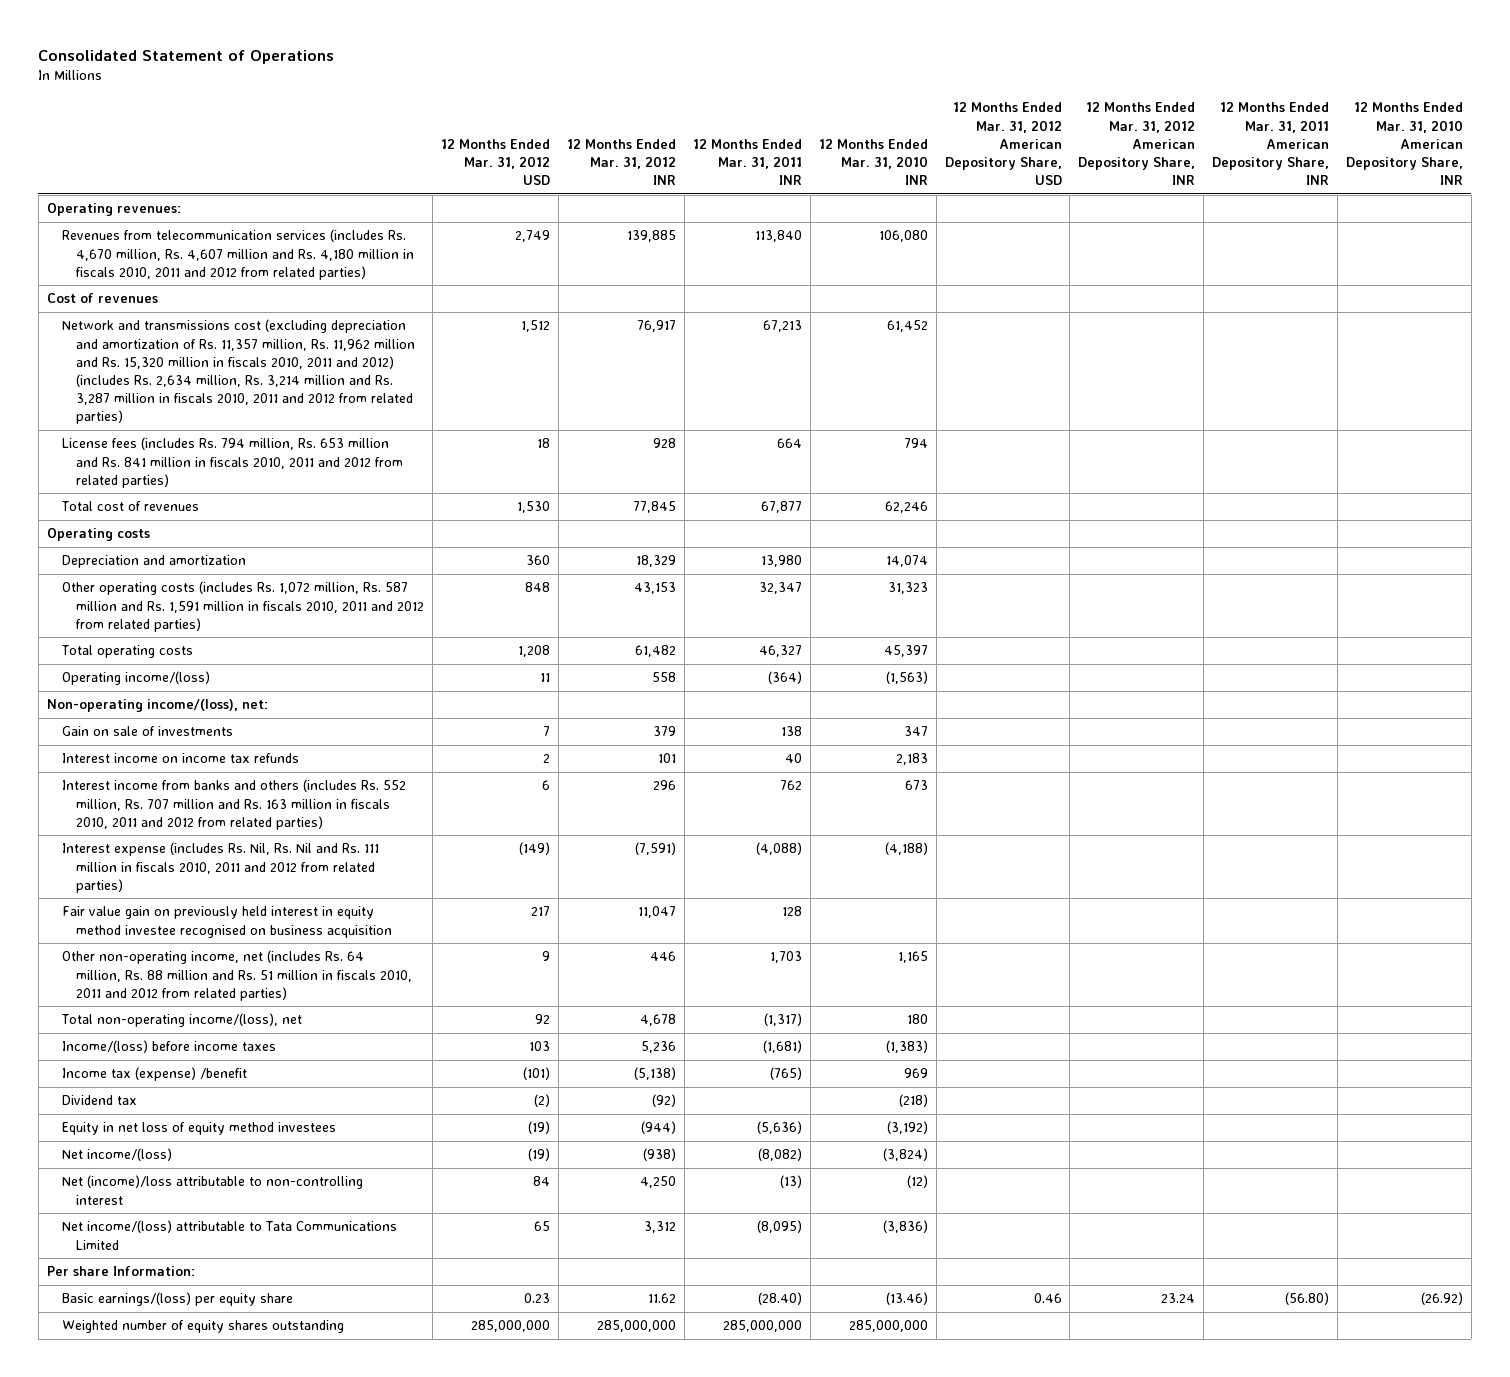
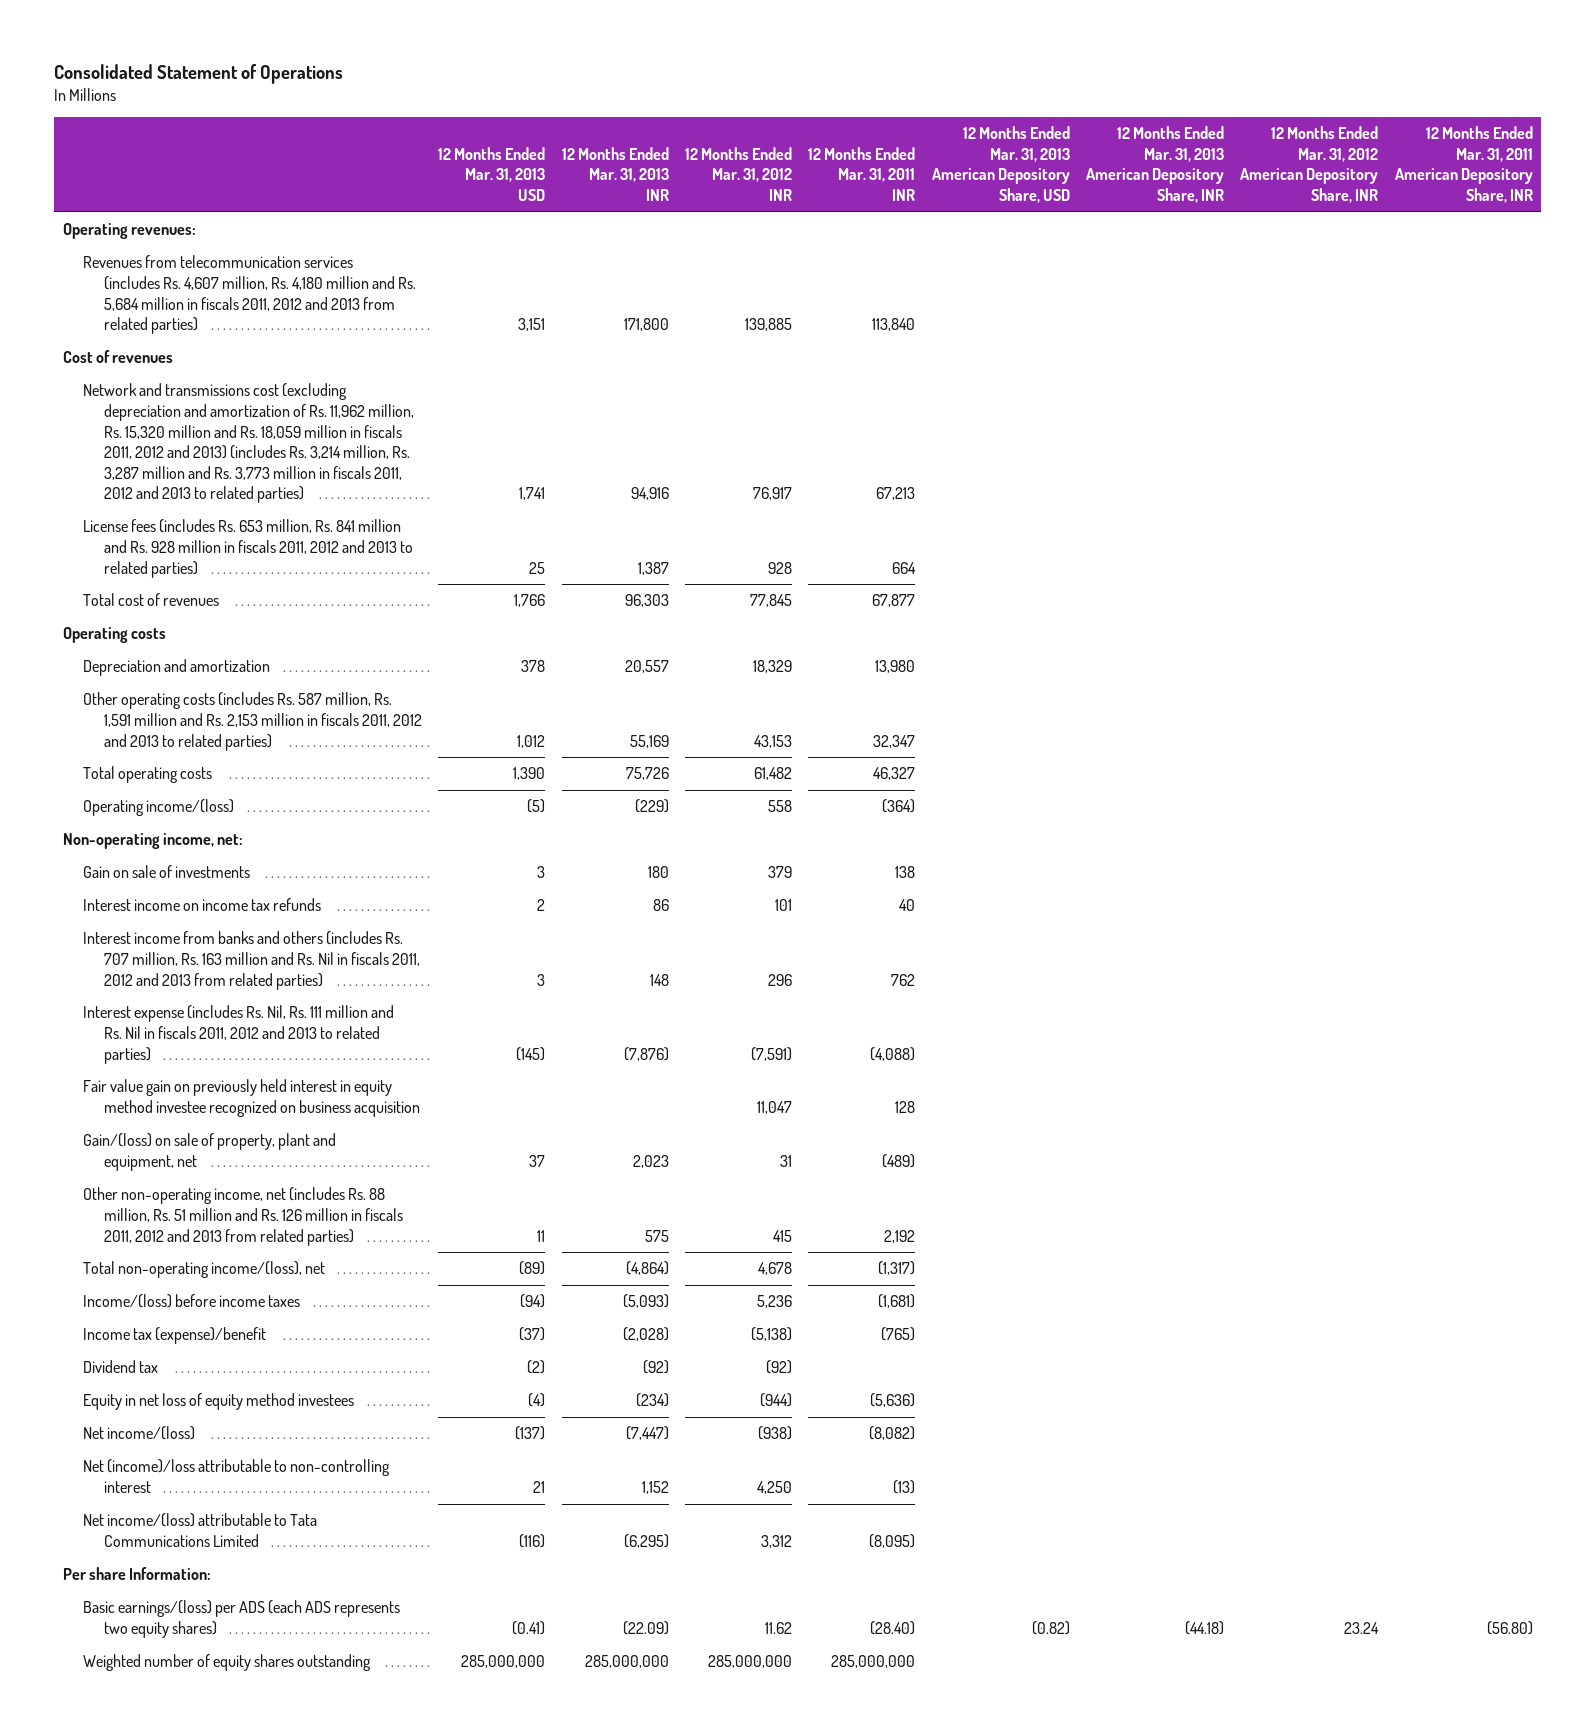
- | 12 Months Ended Mar. 31, 2012 USD | 12 Months Ended Mar. 31, 2012 INR | 12 Months Ended Mar. 31, 2011 INR | 12 Months Ended Mar. 31, 2010 INR | 12 Months Ended Mar. 31, 2012 American Depository Share, USD | 12 Months Ended Mar. 31, 2012 American Depository Share, INR | 12 Months Ended Mar. 31, 2011 American Depository Share, INR | 12 Months Ended Mar. 31, 2010 American Depository Share, INR
+ | 12 Months Ended Mar. 31, 2013 USD | 12 Months Ended Mar. 31, 2013 INR | 12 Months Ended Mar. 31, 2012 INR | 12 Months Ended Mar. 31, 2011 INR | 12 Months Ended Mar. 31, 2013 American Depository Share, USD | 12 Months Ended Mar. 31, 2013 American Depository Share, INR | 12 Months Ended Mar. 31, 2012 American Depository Share, INR | 12 Months Ended Mar. 31, 2011 American Depository Share, INR
- Revenues from telecommunication services (includes Rs. 4,670 million, Rs. 4,607 million and Rs. 4,180 million in fiscals 2010, 2011 and 2012 from related parties) | 2,749 | 139,885 | 113,840 | 106,080 | | | |
+ Revenues from telecommunication services (includes Rs. 4,607 million, Rs. 4,180 million and Rs. 5,684 million in fiscals 2011, 2012 and 2013 from related parties) | 3,151 | 171,800 | 139,885 | 113,840 | | | |
- Network and transmissions cost (excluding depreciation and amortization of Rs. 11,357 million, Rs. 11,962 million and Rs. 15,320 million in fiscals 2010, 2011 and 2012) (includes Rs. 2,634 million, Rs. 3,214 million and Rs. 3,287 million in fiscals 2010, 2011 and 2012 from related parties) | 1,512 | 76,917 | 67,213 | 61,452 | | | |
- License fees (includes Rs. 794 million, Rs. 653 million and Rs. 841 million in fiscals 2010, 2011 and 2012 from related parties) | 18 | 928 | 664 | 794 | | | |
+ Network and transmissions cost (excluding depreciation and amortization of Rs. 11,962 million, Rs. 15,320 million and Rs. 18,059 million in fiscals 2011, 2012 and 2013) (includes Rs. 3,214 million, Rs. 3,287 million and Rs. 3,773 million in fiscals 2011, 2012 and 2013 to related parties) | 1,741 | 94,916 | 76,917 | 67,213 | | | |
+ License fees (includes Rs. 653 million, Rs. 841 million and Rs. 928 million in fiscals 2011, 2012 and 2013 to related parties) | 25 | 1,387 | 928 | 664 | | | |
- Other operating costs (includes Rs. 1,072 million, Rs. 587 million and Rs. 1,591 million in fiscals 2010, 2011 and 2012 from related parties) | 848 | 43,153 | 32,347 | 31,323 | | | |
+ Other operating costs (includes Rs. 587 million, Rs. 1,591 million and Rs. 2,153 million in fiscals 2011, 2012 and 2013 to related parties) | 1,012 | 55,169 | 43,153 | 32,347 | | | |
- Non-operating income/(loss), net:
+ Non-operating income, net:
- Interest income from banks and others (includes Rs. 552 million, Rs. 707 million and Rs. 163 million in fiscals 2010, 2011 and 2012 from related parties) | 6 | 296 | 762 | 673 | | | |
- Interest expense (includes Rs. Nil, Rs. Nil and Rs. 111 million in fiscals 2010, 2011 and 2012 from related parties) | (149) | (7,591) | (4,088) | (4,188) | | | |
- Fair value gain on previously held interest in equity method investee recognised on business acquisition | 217 | 11,047 | 128 | | | | |
- Other non-operating income, net (includes Rs. 64 million, Rs. 88 million and Rs. 51 million in fiscals 2010, 2011 and 2012 from related parties) | 9 | 446 | 1,703 | 1,165 | | | |
+ Interest income from banks and others (includes Rs. 707 million, Rs. 163 million and Rs. Nil in fiscals 2011, 2012 and 2013 from related parties) | 3 | 148 | 296 | 762 | | | |
+ Interest expense (includes Rs. Nil, Rs. 111 million and Rs. Nil in fiscals 2011, 2012 and 2013 to related parties) | (145) | (7,876) | (7,591) | (4,088) | | | |
+ Fair value gain on previously held interest in equity method investee recognized on business acquisition | | | 11,047 | 128 | | | |
+ Gain/(loss) on sale of property, plant and equipment, net | 37 | 2,023 | 31 | (489) | | | |
+ Other non-operating income, net (includes Rs. 88 million, Rs. 51 million and Rs. 126 million in fiscals 2011, 2012 and 2013 from related parties) | 11 | 575 | 415 | 2,192 | | | |
- Income tax (expense) /benefit | (101) | (5,138) | (765) | 969 | | | |
+ Income tax (expense)/benefit | (37) | (2,028) | (5,138) | (765) | | | |
- Basic earnings/(loss) per equity share | 0.23 | 11.62 | (28.40) | (13.46) | 0.46 | 23.24 | (56.80) | (26.92)
+ Basic earnings/(loss) per ADS (each ADS represents two equity shares) | (0.41) | (22.09) | 11.62 | (28.40) | (0.82) | (44.18) | 23.24 | (56.80)

